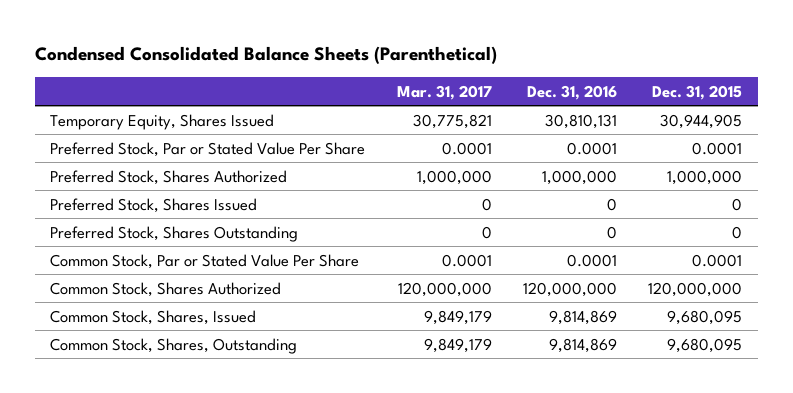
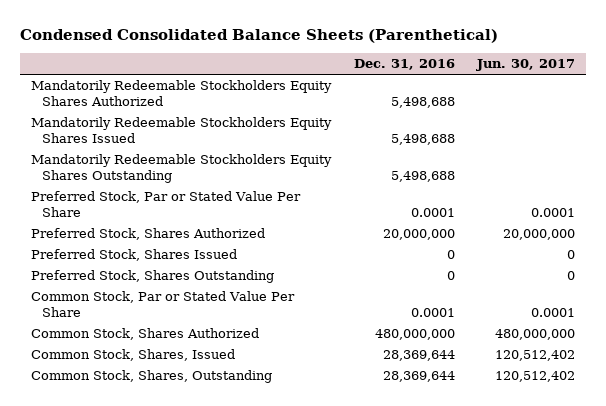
- | Mar. 31, 2017 | Dec. 31, 2016 | Dec. 31, 2015
+ | Dec. 31, 2016 | Jun. 30, 2017
- Temporary Equity, Shares Issued | 30,775,821 | 30,810,131 | 30,944,905
+ Mandatorily Redeemable Stockholders Equity Shares Authorized | 5,498,688 |
+ Mandatorily Redeemable Stockholders Equity Shares Issued | 5,498,688 |
+ Mandatorily Redeemable Stockholders Equity Shares Outstanding | 5,498,688 |
- Preferred Stock, Shares Authorized | 1,000,000 | 1,000,000 | 1,000,000
+ Preferred Stock, Shares Authorized | 20,000,000 | 20,000,000
- Common Stock, Shares Authorized | 120,000,000 | 120,000,000 | 120,000,000
- Common Stock, Shares, Issued | 9,849,179 | 9,814,869 | 9,680,095
- Common Stock, Shares, Outstanding | 9,849,179 | 9,814,869 | 9,680,095
+ Common Stock, Shares Authorized | 480,000,000 | 480,000,000
+ Common Stock, Shares, Issued | 28,369,644 | 120,512,402
+ Common Stock, Shares, Outstanding | 28,369,644 | 120,512,402

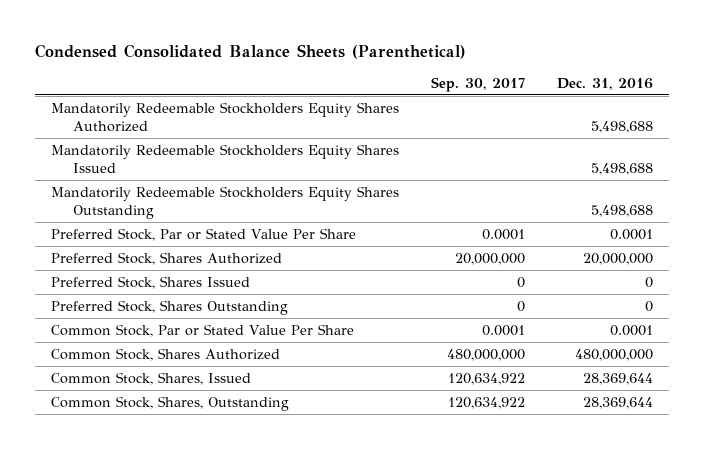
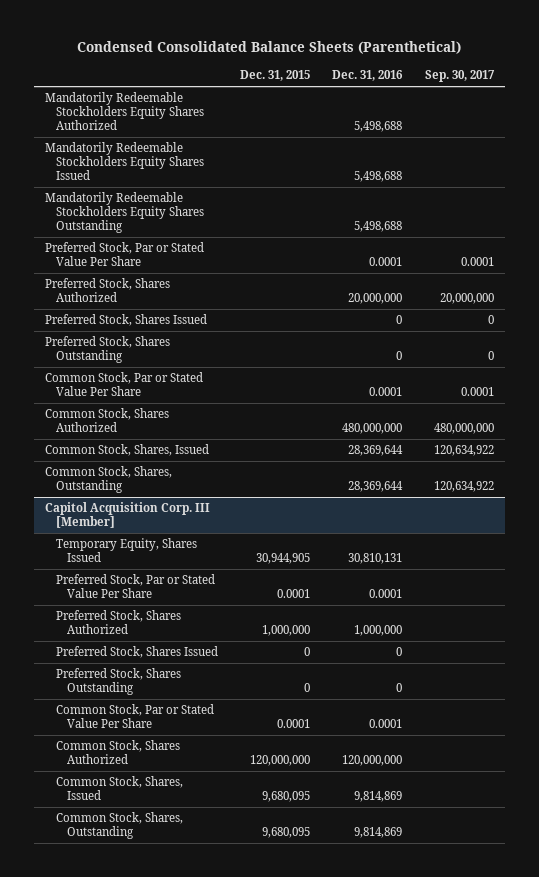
- | Sep. 30, 2017 | Dec. 31, 2016
+ | Dec. 31, 2015 | Dec. 31, 2016 | Sep. 30, 2017
+ Capitol Acquisition Corp. III [Member]
+ Temporary Equity, Shares Issued | 30,944,905 | 30,810,131 |
+ Preferred Stock, Par or Stated Value Per Share | 0.0001 | 0.0001 |
+ Preferred Stock, Shares Authorized | 1,000,000 | 1,000,000 |
+ Preferred Stock, Shares Issued | 0 | 0 |
+ Preferred Stock, Shares Outstanding | 0 | 0 |
+ Common Stock, Par or Stated Value Per Share | 0.0001 | 0.0001 |
+ Common Stock, Shares Authorized | 120,000,000 | 120,000,000 |
+ Common Stock, Shares, Issued | 9,680,095 | 9,814,869 |
+ Common Stock, Shares, Outstanding | 9,680,095 | 9,814,869 |

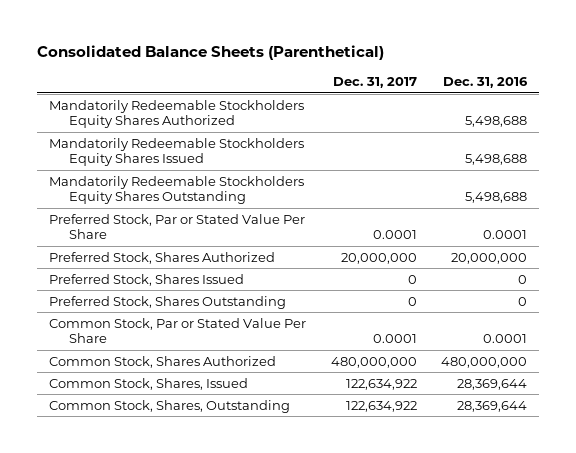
- Condensed Consolidated Balance Sheets (Parenthetical)
+ Consolidated Balance Sheets (Parenthetical)
- | Dec. 31, 2015 | Dec. 31, 2016 | Sep. 30, 2017
+ | Dec. 31, 2017 | Dec. 31, 2016
- Capitol Acquisition Corp. III [Member]
- Temporary Equity, Shares Issued | 30,944,905 | 30,810,131 |
- Preferred Stock, Par or Stated Value Per Share | 0.0001 | 0.0001 |
- Preferred Stock, Shares Authorized | 1,000,000 | 1,000,000 |
- Preferred Stock, Shares Issued | 0 | 0 |
- Preferred Stock, Shares Outstanding | 0 | 0 |
- Common Stock, Par or Stated Value Per Share | 0.0001 | 0.0001 |
- Common Stock, Shares Authorized | 120,000,000 | 120,000,000 |
- Common Stock, Shares, Issued | 9,680,095 | 9,814,869 |
- Common Stock, Shares, Outstanding | 9,680,095 | 9,814,869 |

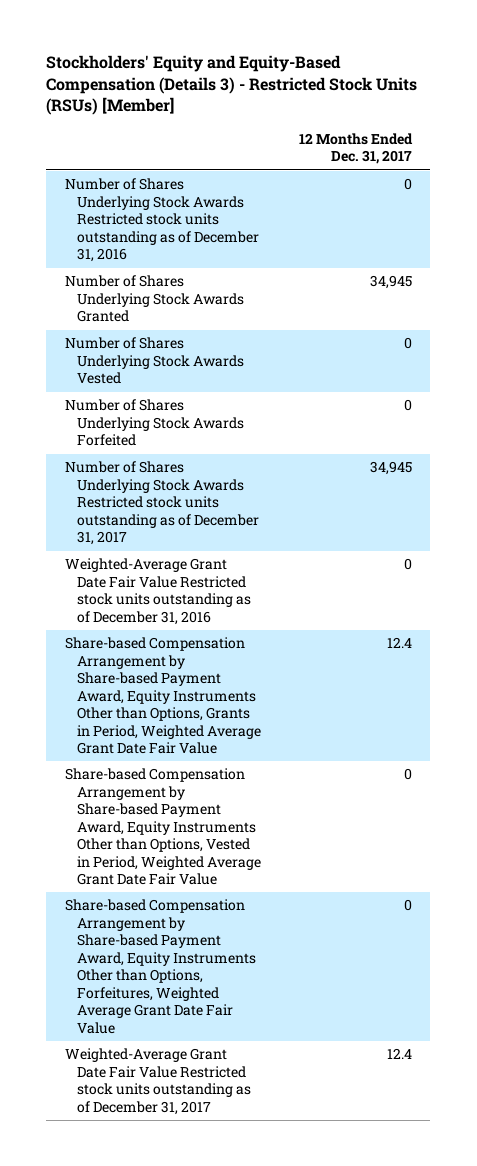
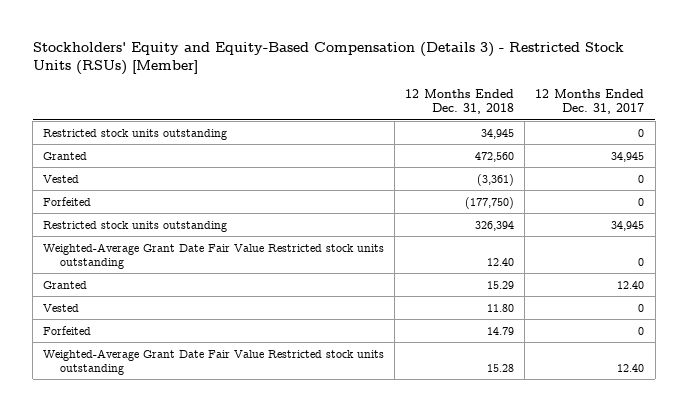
- | 12 Months Ended Dec. 31, 2017
+ | 12 Months Ended Dec. 31, 2018 | 12 Months Ended Dec. 31, 2017
- Number of Shares Underlying Stock Awards Restricted stock units outstanding as of December 31, 2016 | 0
- Number of Shares Underlying Stock Awards Granted | 34,945
- Number of Shares Underlying Stock Awards Vested | 0
- Number of Shares Underlying Stock Awards Forfeited | 0
- Number of Shares Underlying Stock Awards Restricted stock units outstanding as of December 31, 2017 | 34,945
- Weighted-Average Grant Date Fair Value Restricted stock units outstanding as of December 31, 2016 | 0
- Share-based Compensation Arrangement by Share-based Payment Award, Equity Instruments Other than Options, Grants in Period, Weighted Average Grant Date Fair Value | 12.4
- Share-based Compensation Arrangement by Share-based Payment Award, Equity Instruments Other than Options, Vested in Period, Weighted Average Grant Date Fair Value | 0
- Share-based Compensation Arrangement by Share-based Payment Award, Equity Instruments Other than Options, Forfeitures, Weighted Average Grant Date Fair Value | 0
- Weighted-Average Grant Date Fair Value Restricted stock units outstanding as of December 31, 2017 | 12.4
+ Restricted stock units outstanding | 34,945 | 0
+ Granted | 472,560 | 34,945
+ Vested | (3,361) | 0
+ Forfeited | (177,750) | 0
+ Restricted stock units outstanding | 326,394 | 34,945
+ Weighted-Average Grant Date Fair Value Restricted stock units outstanding | 12.40 | 0
+ Granted | 15.29 | 12.40
+ Vested | 11.80 | 0
+ Forfeited | 14.79 | 0
+ Weighted-Average Grant Date Fair Value Restricted stock units outstanding | 15.28 | 12.40

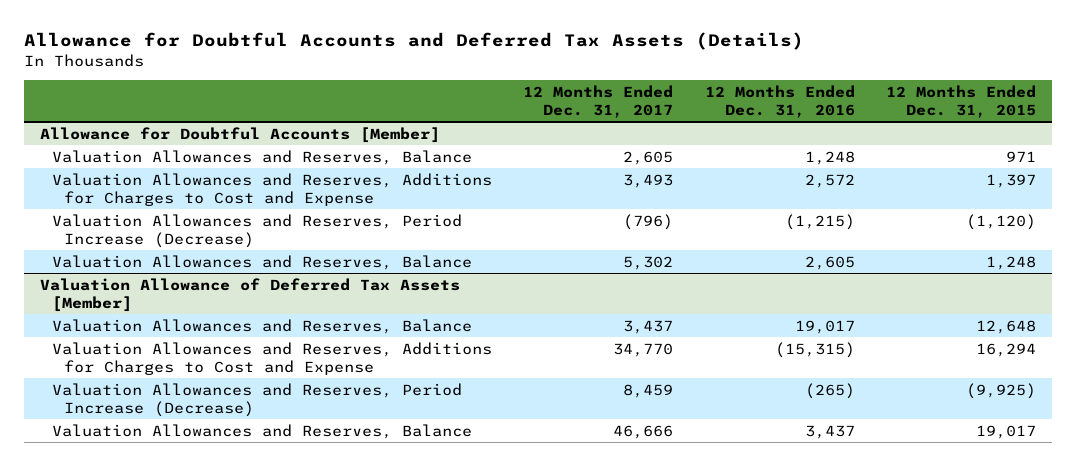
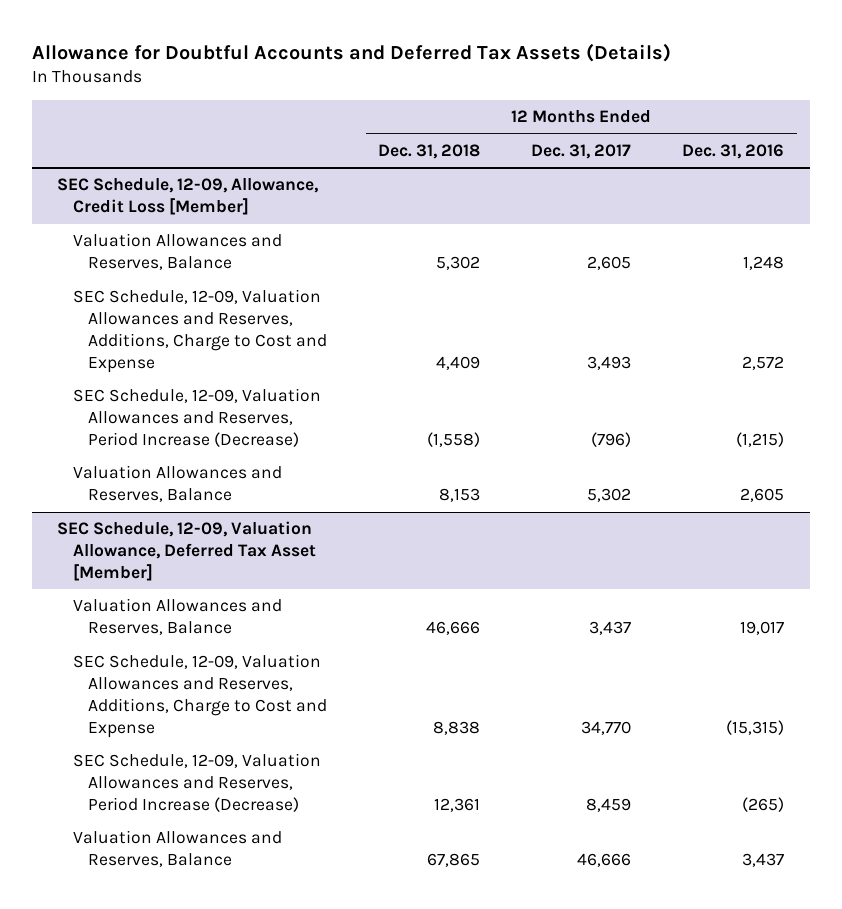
- | 12 Months Ended Dec. 31, 2017 | 12 Months Ended Dec. 31, 2016 | 12 Months Ended Dec. 31, 2015
+ | 12 Months Ended Dec. 31, 2018 | 12 Months Ended Dec. 31, 2017 | 12 Months Ended Dec. 31, 2016
- Allowance for Doubtful Accounts [Member]
+ SEC Schedule, 12-09, Allowance, Credit Loss [Member]
- Valuation Allowances and Reserves, Additions for Charges to Cost and Expense | 3,493 | 2,572 | 1,397
- Valuation Allowances and Reserves, Period Increase (Decrease) | (796) | (1,215) | (1,120)
+ SEC Schedule, 12-09, Valuation Allowances and Reserves, Additions, Charge to Cost and Expense | 4,409 | 3,493 | 2,572
+ SEC Schedule, 12-09, Valuation Allowances and Reserves, Period Increase (Decrease) | (1,558) | (796) | (1,215)
- Valuation Allowance of Deferred Tax Assets [Member]
+ SEC Schedule, 12-09, Valuation Allowance, Deferred Tax Asset [Member]
- Valuation Allowances and Reserves, Additions for Charges to Cost and Expense | 34,770 | (15,315) | 16,294
- Valuation Allowances and Reserves, Period Increase (Decrease) | 8,459 | (265) | (9,925)
+ SEC Schedule, 12-09, Valuation Allowances and Reserves, Additions, Charge to Cost and Expense | 8,838 | 34,770 | (15,315)
+ SEC Schedule, 12-09, Valuation Allowances and Reserves, Period Increase (Decrease) | 12,361 | 8,459 | (265)

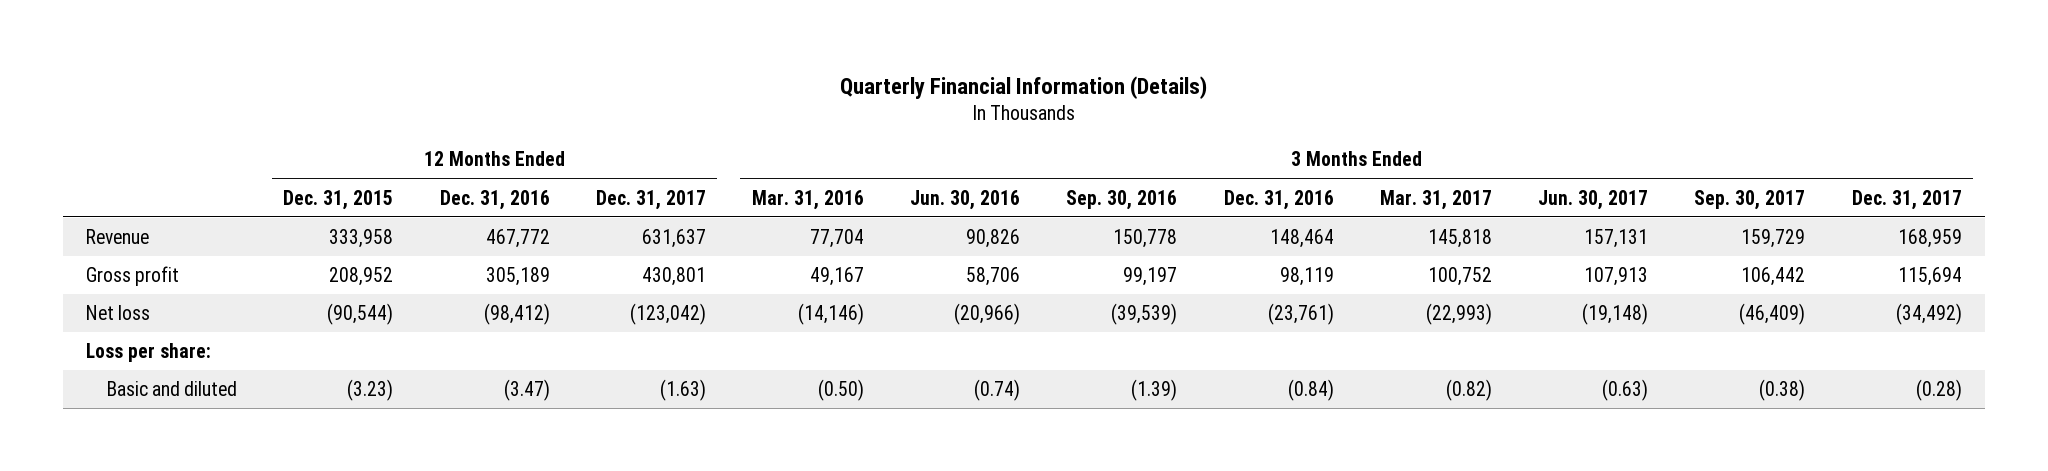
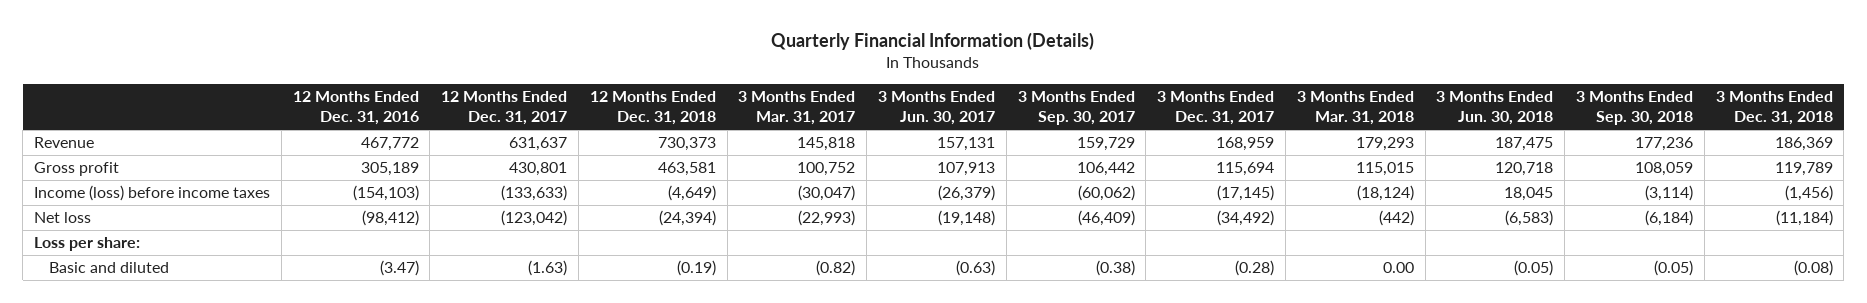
- | 12 Months Ended Dec. 31, 2015 | 12 Months Ended Dec. 31, 2016 | 12 Months Ended Dec. 31, 2017 | 3 Months Ended Mar. 31, 2016 | 3 Months Ended Jun. 30, 2016 | 3 Months Ended Sep. 30, 2016 | 3 Months Ended Dec. 31, 2016 | 3 Months Ended Mar. 31, 2017 | 3 Months Ended Jun. 30, 2017 | 3 Months Ended Sep. 30, 2017 | 3 Months Ended Dec. 31, 2017
+ | 12 Months Ended Dec. 31, 2016 | 12 Months Ended Dec. 31, 2017 | 12 Months Ended Dec. 31, 2018 | 3 Months Ended Mar. 31, 2017 | 3 Months Ended Jun. 30, 2017 | 3 Months Ended Sep. 30, 2017 | 3 Months Ended Dec. 31, 2017 | 3 Months Ended Mar. 31, 2018 | 3 Months Ended Jun. 30, 2018 | 3 Months Ended Sep. 30, 2018 | 3 Months Ended Dec. 31, 2018
+ Income (loss) before income taxes | (154,103) | (133,633) | (4,649) | (30,047) | (26,379) | (60,062) | (17,145) | (18,124) | 18,045 | (3,114) | (1,456)

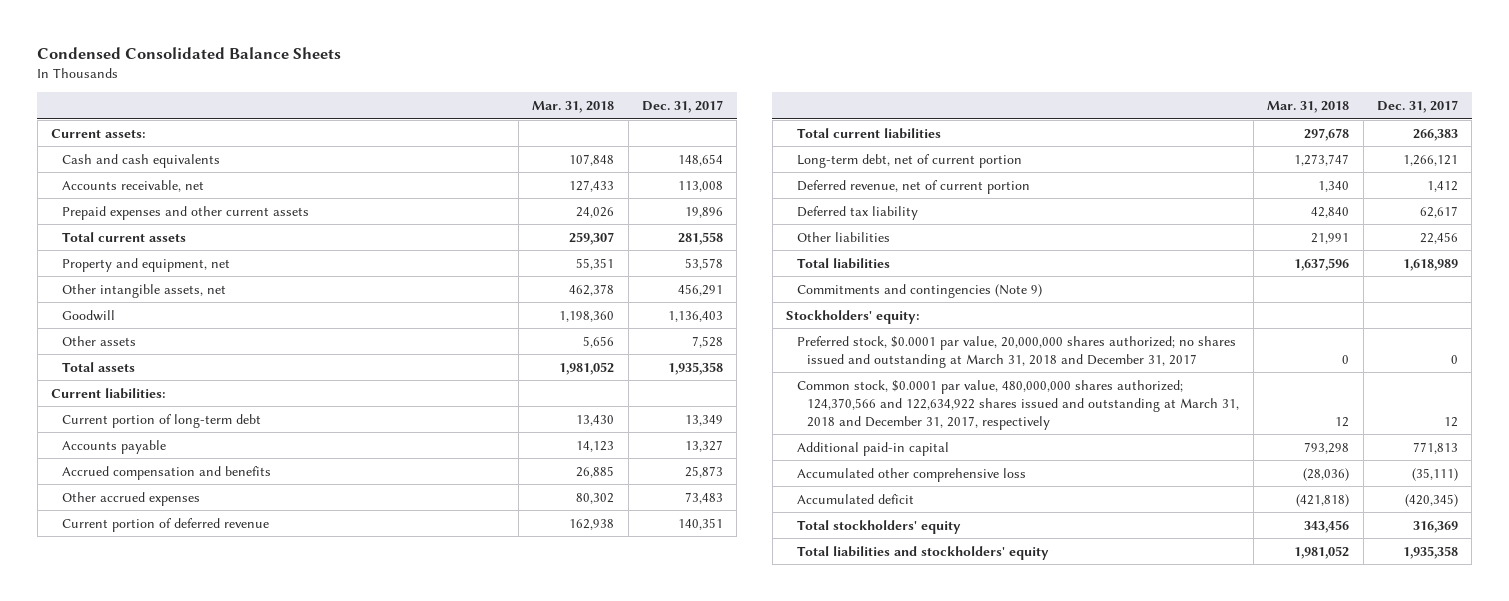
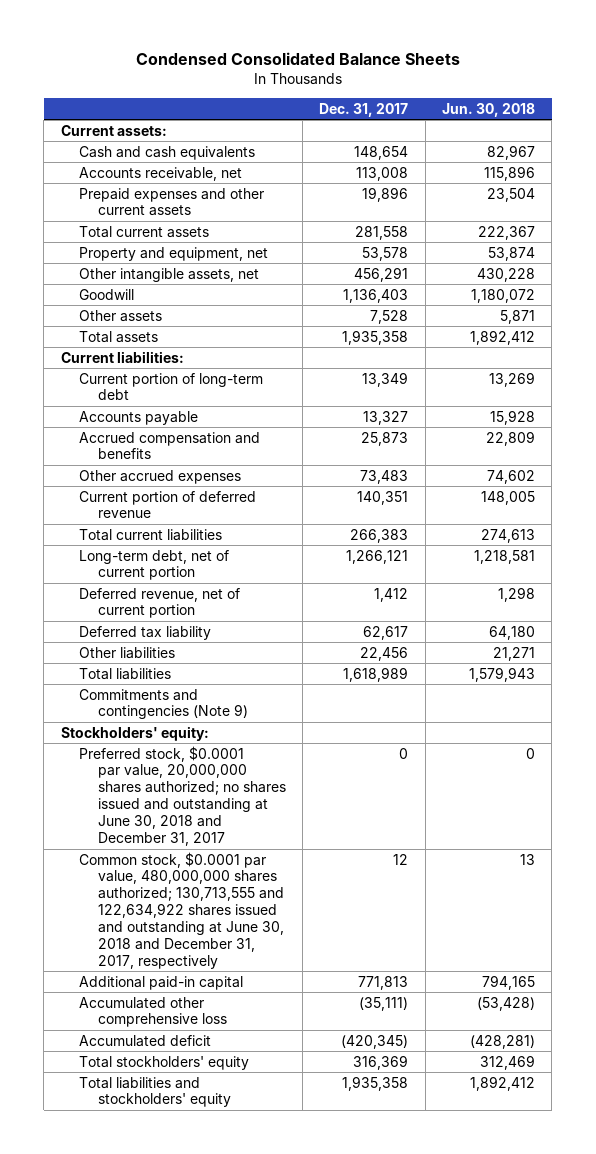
- | Mar. 31, 2018 | Dec. 31, 2017
+ | Dec. 31, 2017 | Jun. 30, 2018
- Preferred stock, $0.0001 par value, 20,000,000 shares authorized; no shares issued and outstanding at March 31, 2018 and December 31, 2017 | 0 | 0
- Common stock, $0.0001 par value, 480,000,000 shares authorized; 124,370,566 and 122,634,922 shares issued and outstanding at March 31, 2018 and December 31, 2017, respectively | 12 | 12
+ Preferred stock, $0.0001 par value, 20,000,000 shares authorized; no shares issued and outstanding at June 30, 2018 and December 31, 2017 | 0 | 0
+ Common stock, $0.0001 par value, 480,000,000 shares authorized; 130,713,555 and 122,634,922 shares issued and outstanding at June 30, 2018 and December 31, 2017, respectively | 12 | 13

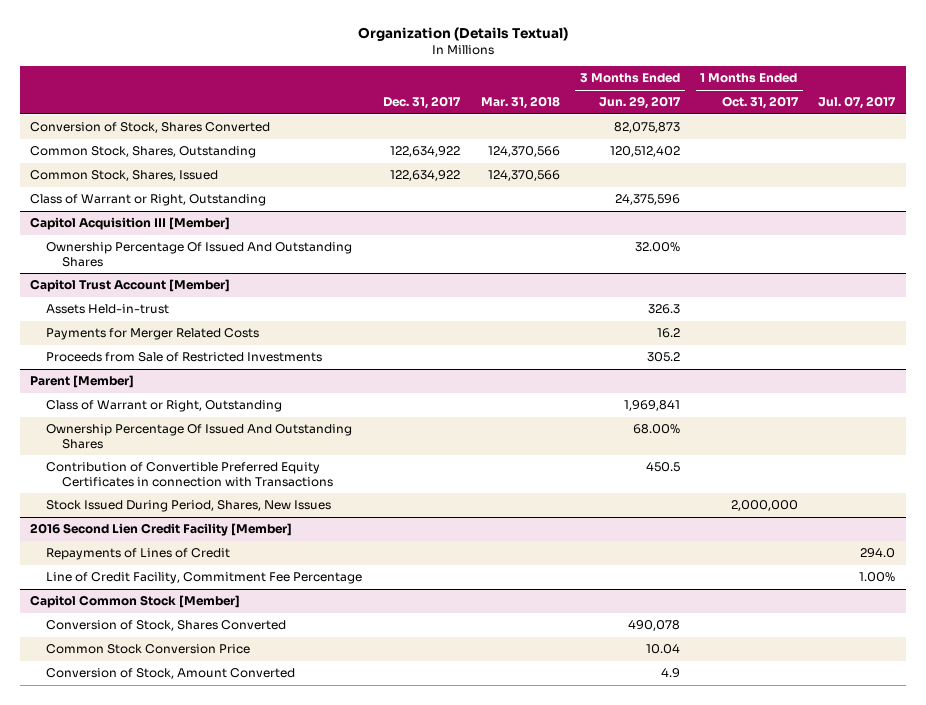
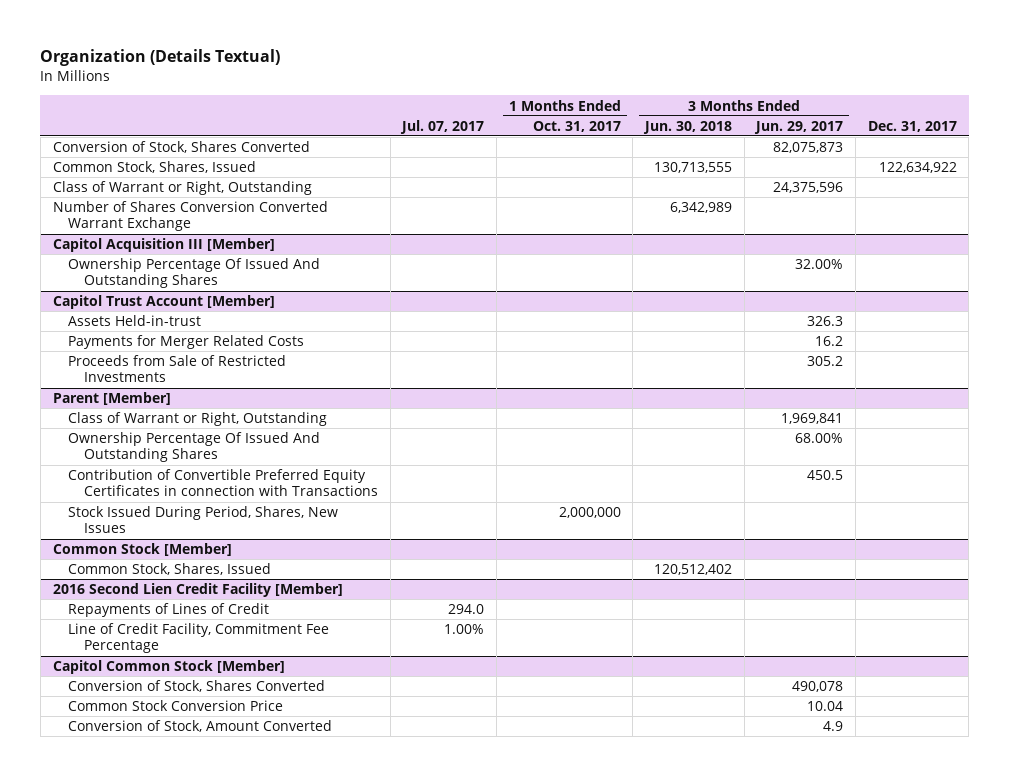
- | Dec. 31, 2017 | Mar. 31, 2018 | 3 Months Ended Jun. 29, 2017 | 1 Months Ended Oct. 31, 2017 | Jul. 07, 2017
+ | Jul. 07, 2017 | 1 Months Ended Oct. 31, 2017 | 3 Months Ended Jun. 30, 2018 | 3 Months Ended Jun. 29, 2017 | Dec. 31, 2017
- Common Stock, Shares, Outstanding | 122,634,922 | 124,370,566 | 120,512,402 | |
+ Number of Shares Conversion Converted Warrant Exchange | | | 6,342,989 | |
+ Common Stock [Member]
+ Common Stock, Shares, Issued | | | 120,512,402 | |

